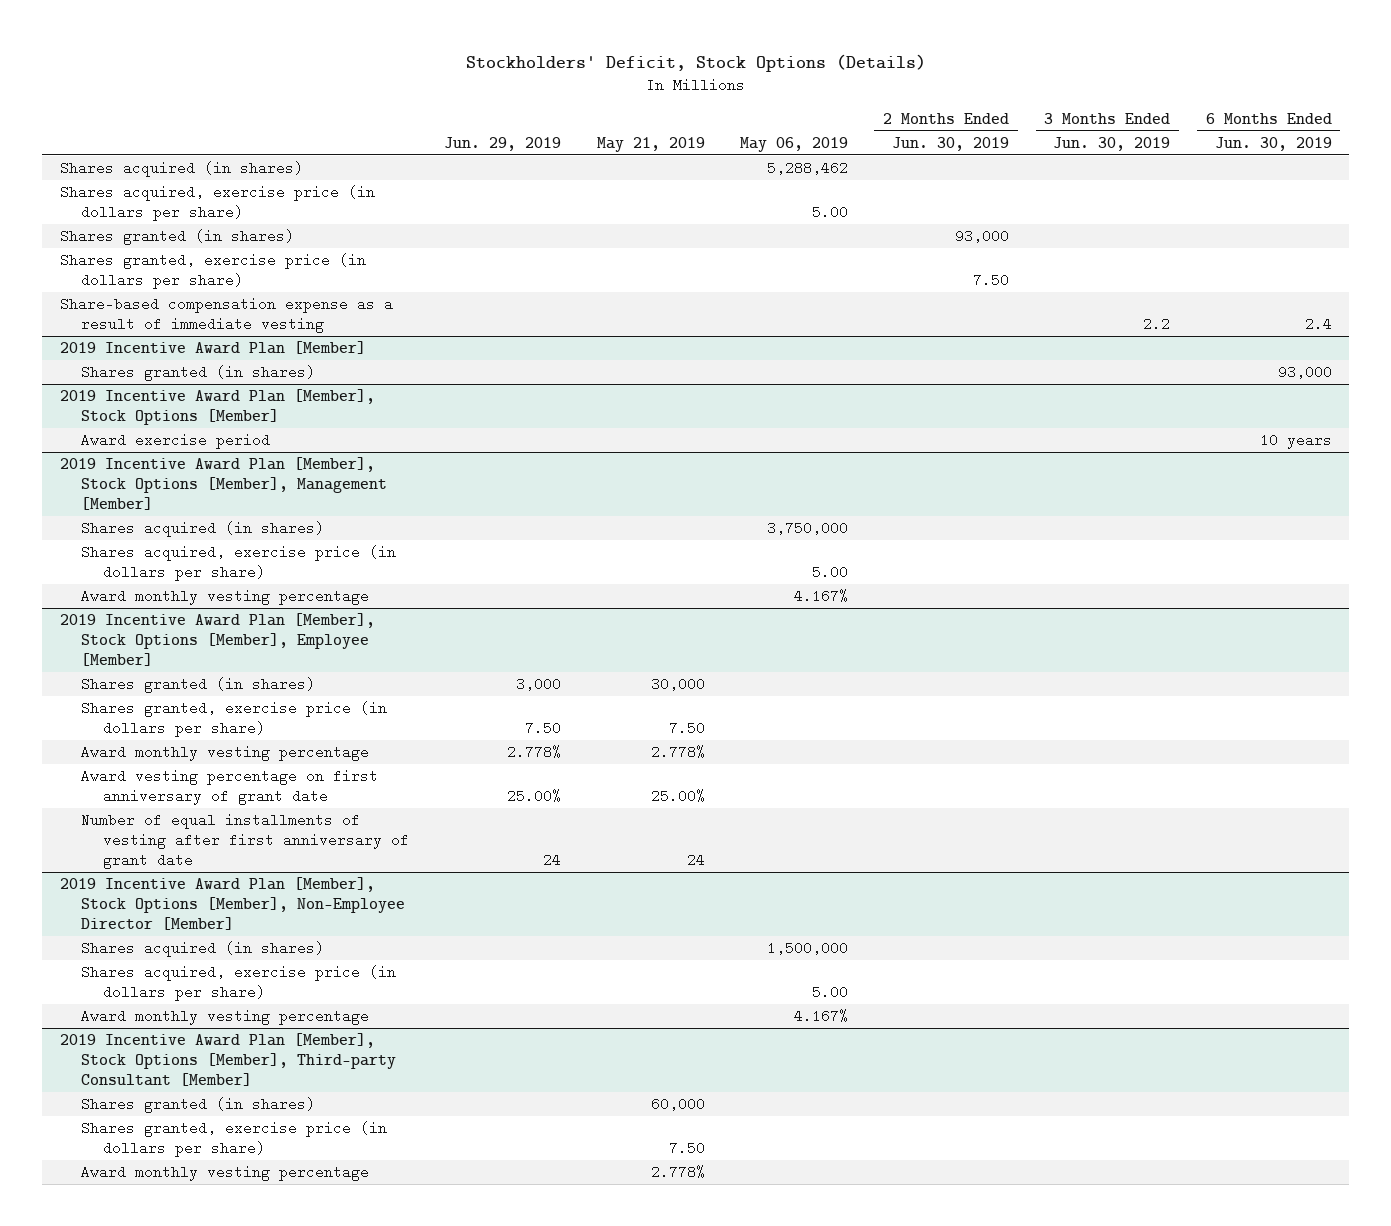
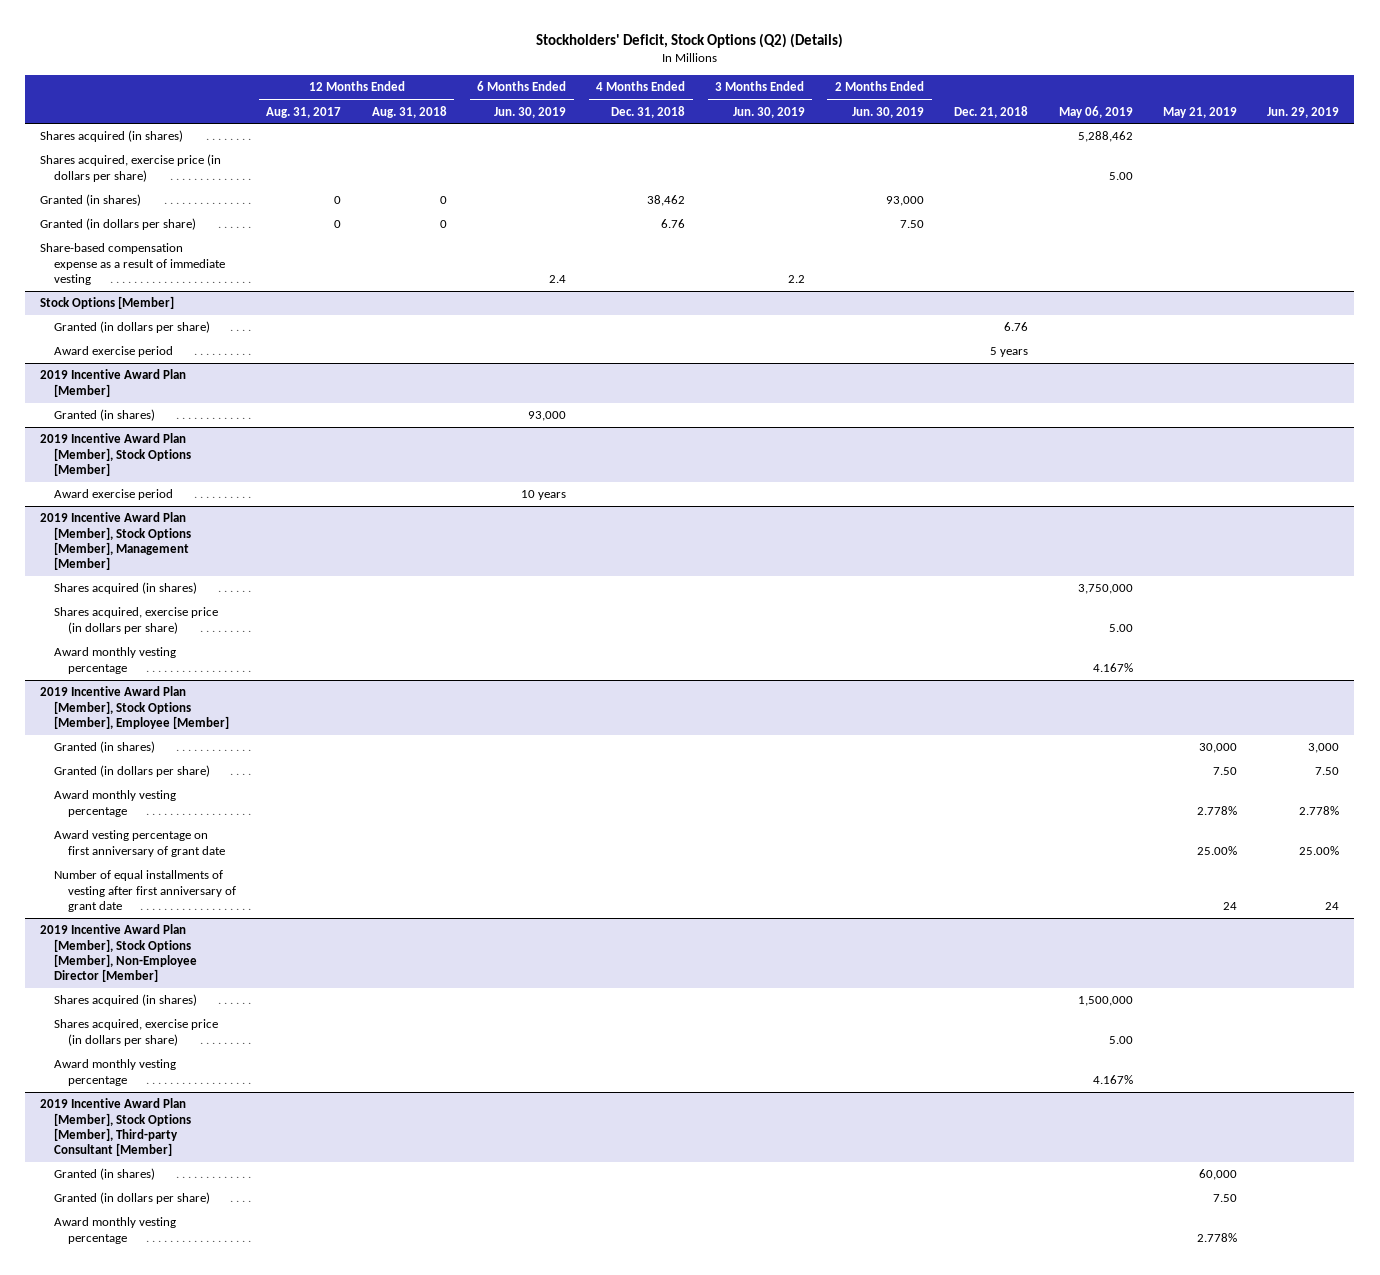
- Stockholders' Deficit, Stock Options (Details)
+ Stockholders' Deficit, Stock Options (Q2) (Details)
- | Jun. 29, 2019 | May 21, 2019 | May 06, 2019 | 2 Months Ended Jun. 30, 2019 | 3 Months Ended Jun. 30, 2019 | 6 Months Ended Jun. 30, 2019
+ | 12 Months Ended Aug. 31, 2017 | 12 Months Ended Aug. 31, 2018 | 6 Months Ended Jun. 30, 2019 | 4 Months Ended Dec. 31, 2018 | 3 Months Ended Jun. 30, 2019 | 2 Months Ended Jun. 30, 2019 | Dec. 21, 2018 | May 06, 2019 | May 21, 2019 | Jun. 29, 2019
- Shares granted (in shares) | | | | 93,000 | |
- Shares granted, exercise price (in dollars per share) | | | | 7.50 | |
+ Granted (in shares) | 0 | 0 | | 38,462 | | 93,000 | | | |
+ Granted (in dollars per share) | 0 | 0 | | 6.76 | | 7.50 | | | |
+ Stock Options [Member]
+ Granted (in dollars per share) | | | | | | | 6.76 | | |
+ Award exercise period | | | | | | | 5 years | | |
@ 2019 Incentive Award Plan [Member]
- Shares granted (in shares) | | | | | | 93,000
+ Granted (in shares) | | | 93,000 | | | | | | |
@ 2019 Incentive Award Plan [Member], Stock Options [Member], Employee [Member]
- Shares granted (in shares) | 3,000 | 30,000 | | | |
- Shares granted, exercise price (in dollars per share) | 7.50 | 7.50 | | | |
+ Granted (in shares) | | | | | | | | | 30,000 | 3,000
+ Granted (in dollars per share) | | | | | | | | | 7.50 | 7.50
@ 2019 Incentive Award Plan [Member], Stock Options [Member], Third-party Consultant [Member]
- Shares granted (in shares) | | 60,000 | | | |
- Shares granted, exercise price (in dollars per share) | | 7.50 | | | |
+ Granted (in shares) | | | | | | | | | 60,000 |
+ Granted (in dollars per share) | | | | | | | | | 7.50 |

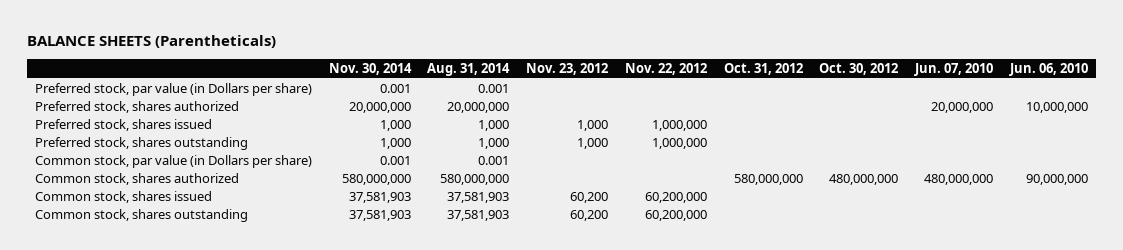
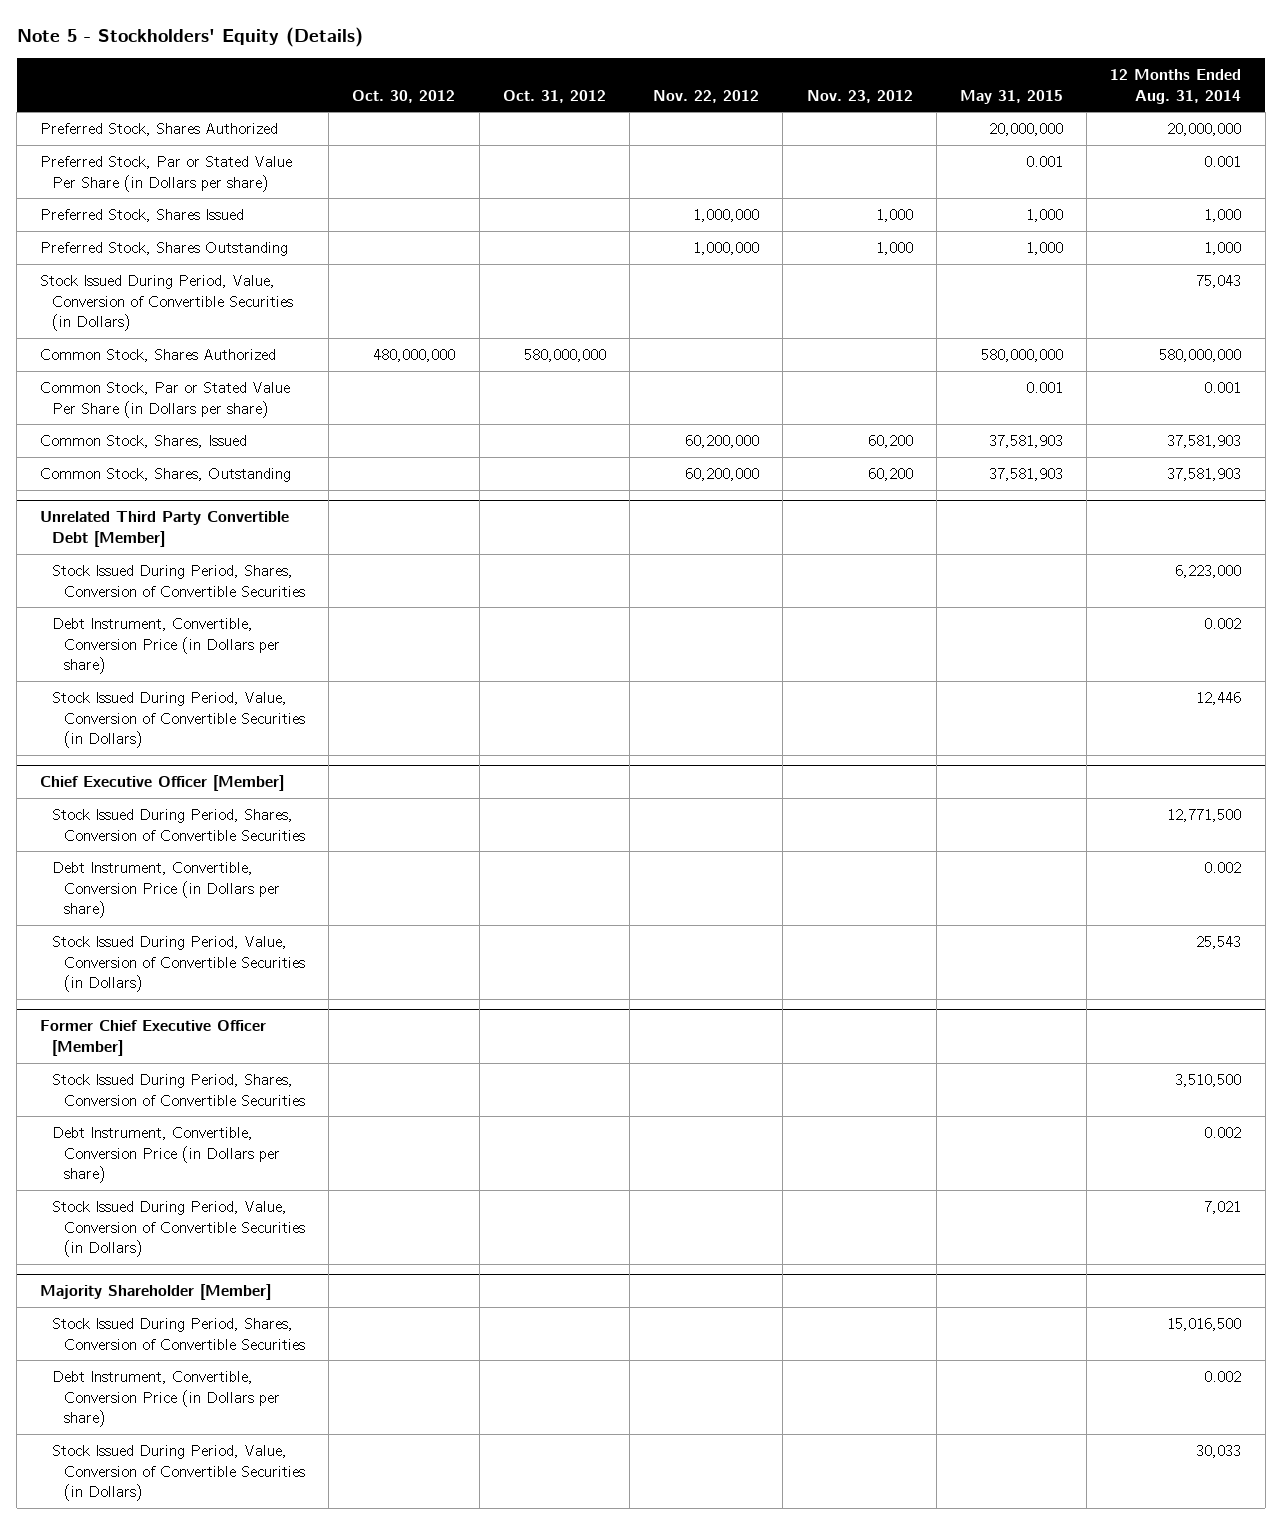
- BALANCE SHEETS (Parentheticals)
+ Note 5 - Stockholders' Equity (Details)
- | Nov. 30, 2014 | Aug. 31, 2014 | Nov. 23, 2012 | Nov. 22, 2012 | Oct. 31, 2012 | Oct. 30, 2012 | Jun. 07, 2010 | Jun. 06, 2010
+ | Oct. 30, 2012 | Oct. 31, 2012 | Nov. 22, 2012 | Nov. 23, 2012 | May 31, 2015 | 12 Months Ended Aug. 31, 2014
- Preferred stock, par value (in Dollars per share) | 0.001 | 0.001 | | | | | |
- Preferred stock, shares authorized | 20,000,000 | 20,000,000 | | | | | 20,000,000 | 10,000,000
- Preferred stock, shares issued | 1,000 | 1,000 | 1,000 | 1,000,000 | | | |
- Preferred stock, shares outstanding | 1,000 | 1,000 | 1,000 | 1,000,000 | | | |
- Common stock, par value (in Dollars per share) | 0.001 | 0.001 | | | | | |
- Common stock, shares authorized | 580,000,000 | 580,000,000 | | | 580,000,000 | 480,000,000 | 480,000,000 | 90,000,000
- Common stock, shares issued | 37,581,903 | 37,581,903 | 60,200 | 60,200,000 | | | |
- Common stock, shares outstanding | 37,581,903 | 37,581,903 | 60,200 | 60,200,000 | | | |
+ Preferred Stock, Shares Authorized | | | | | 20,000,000 | 20,000,000
+ Preferred Stock, Par or Stated Value Per Share (in Dollars per share) | | | | | 0.001 | 0.001
+ Preferred Stock, Shares Issued | | | 1,000,000 | 1,000 | 1,000 | 1,000
+ Preferred Stock, Shares Outstanding | | | 1,000,000 | 1,000 | 1,000 | 1,000
+ Stock Issued During Period, Value, Conversion of Convertible Securities (in Dollars) | | | | | | 75,043
+ Common Stock, Shares Authorized | 480,000,000 | 580,000,000 | | | 580,000,000 | 580,000,000
+ Common Stock, Par or Stated Value Per Share (in Dollars per share) | | | | | 0.001 | 0.001
+ Common Stock, Shares, Issued | | | 60,200,000 | 60,200 | 37,581,903 | 37,581,903
+ Common Stock, Shares, Outstanding | | | 60,200,000 | 60,200 | 37,581,903 | 37,581,903
+ Unrelated Third Party Convertible Debt [Member]
+ Stock Issued During Period, Shares, Conversion of Convertible Securities | | | | | | 6,223,000
+ Debt Instrument, Convertible, Conversion Price (in Dollars per share) | | | | | | 0.002
+ Stock Issued During Period, Value, Conversion of Convertible Securities (in Dollars) | | | | | | 12,446
+ Chief Executive Officer [Member]
+ Stock Issued During Period, Shares, Conversion of Convertible Securities | | | | | | 12,771,500
+ Debt Instrument, Convertible, Conversion Price (in Dollars per share) | | | | | | 0.002
+ Stock Issued During Period, Value, Conversion of Convertible Securities (in Dollars) | | | | | | 25,543
+ Former Chief Executive Officer [Member]
+ Stock Issued During Period, Shares, Conversion of Convertible Securities | | | | | | 3,510,500
+ Debt Instrument, Convertible, Conversion Price (in Dollars per share) | | | | | | 0.002
+ Stock Issued During Period, Value, Conversion of Convertible Securities (in Dollars) | | | | | | 7,021
+ Majority Shareholder [Member]
+ Stock Issued During Period, Shares, Conversion of Convertible Securities | | | | | | 15,016,500
+ Debt Instrument, Convertible, Conversion Price (in Dollars per share) | | | | | | 0.002
+ Stock Issued During Period, Value, Conversion of Convertible Securities (in Dollars) | | | | | | 30,033

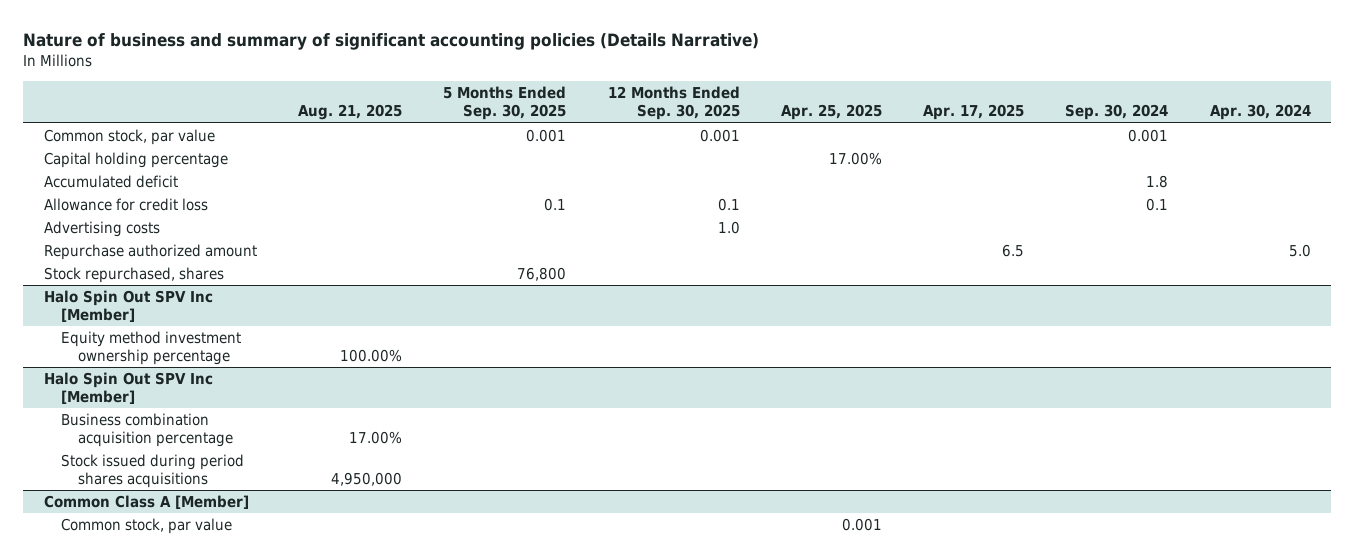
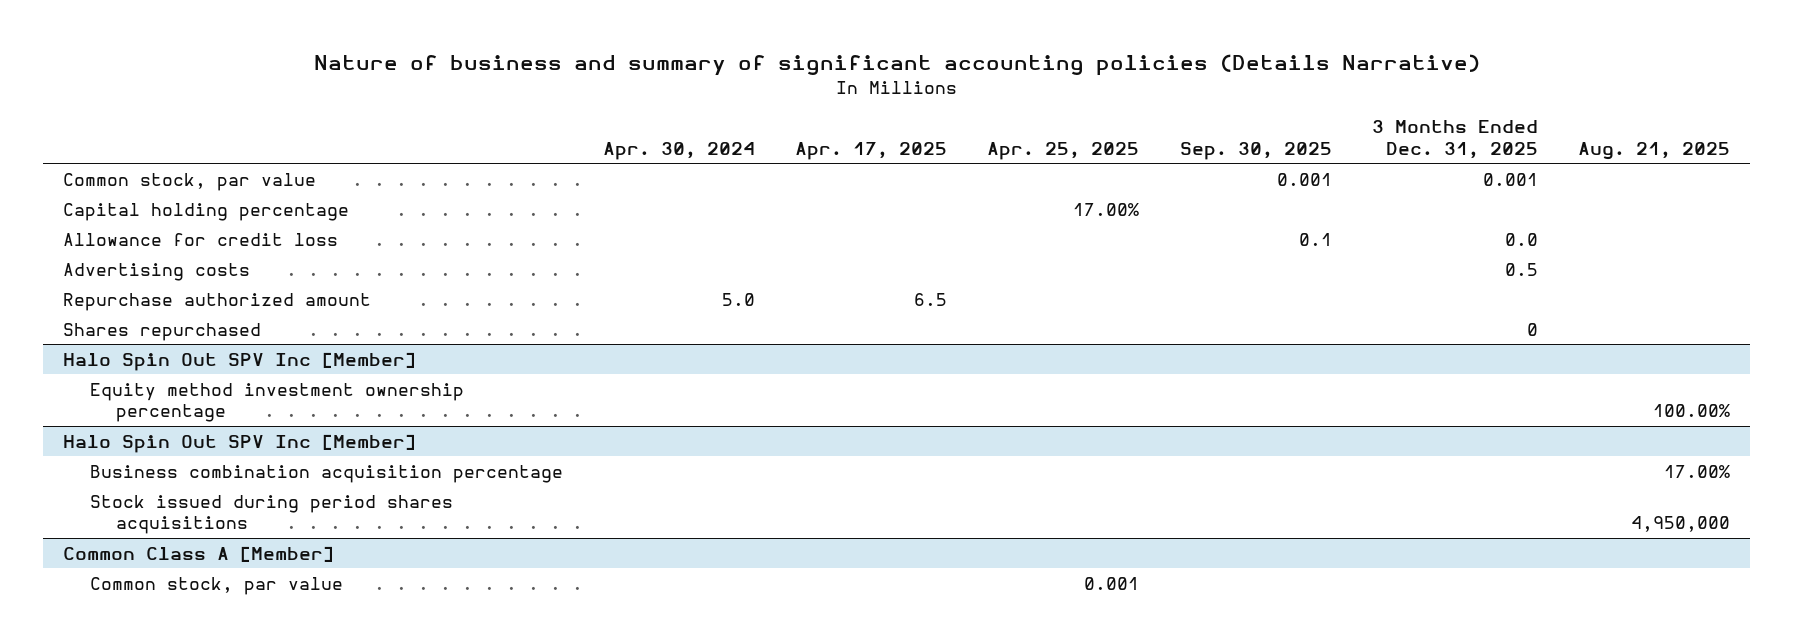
- | Aug. 21, 2025 | 5 Months Ended Sep. 30, 2025 | 12 Months Ended Sep. 30, 2025 | Apr. 25, 2025 | Apr. 17, 2025 | Sep. 30, 2024 | Apr. 30, 2024
+ | Apr. 30, 2024 | Apr. 17, 2025 | Apr. 25, 2025 | Sep. 30, 2025 | 3 Months Ended Dec. 31, 2025 | Aug. 21, 2025
- Accumulated deficit | | | | | | 1.8 |
- Stock repurchased, shares | | 76,800 | | | | |
+ Shares repurchased | | | | | 0 |

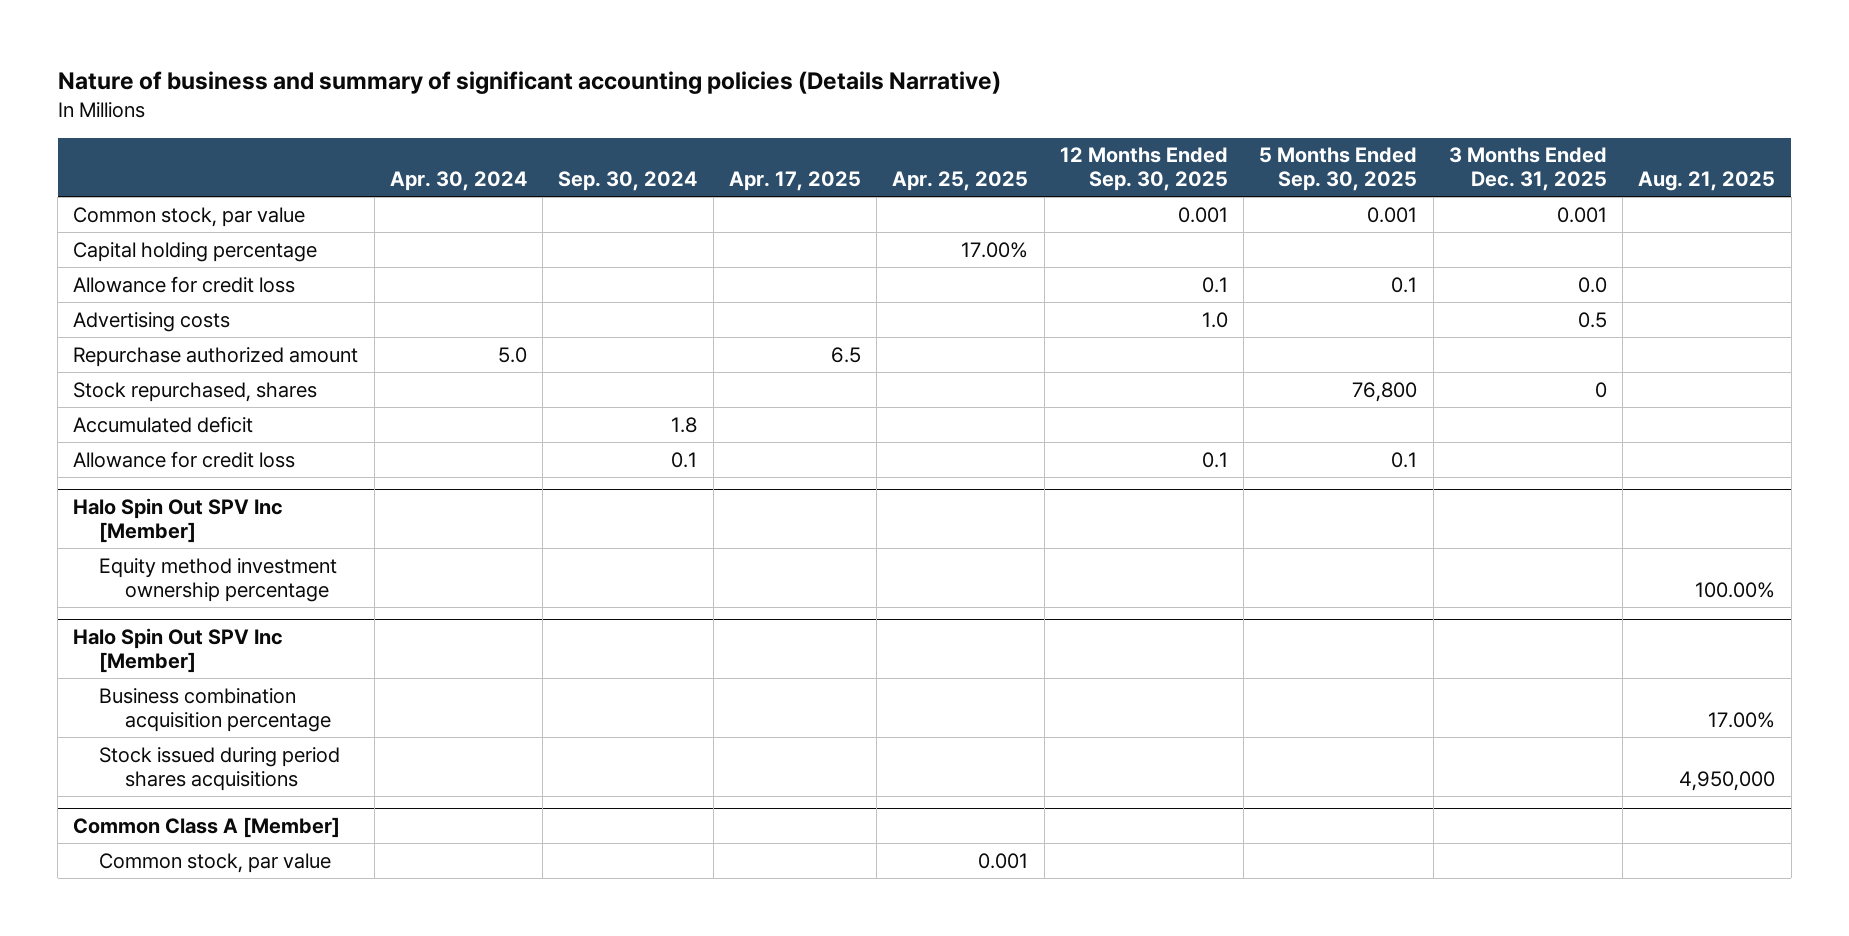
- | Apr. 30, 2024 | Apr. 17, 2025 | Apr. 25, 2025 | Sep. 30, 2025 | 3 Months Ended Dec. 31, 2025 | Aug. 21, 2025
+ | Apr. 30, 2024 | Sep. 30, 2024 | Apr. 17, 2025 | Apr. 25, 2025 | 12 Months Ended Sep. 30, 2025 | 5 Months Ended Sep. 30, 2025 | 3 Months Ended Dec. 31, 2025 | Aug. 21, 2025
- Shares repurchased | | | | | 0 |
+ Stock repurchased, shares | | | | | | 76,800 | 0 |
+ Accumulated deficit | | 1.8 | | | | | |
+ Allowance for credit loss | | 0.1 | | | 0.1 | 0.1 | |

